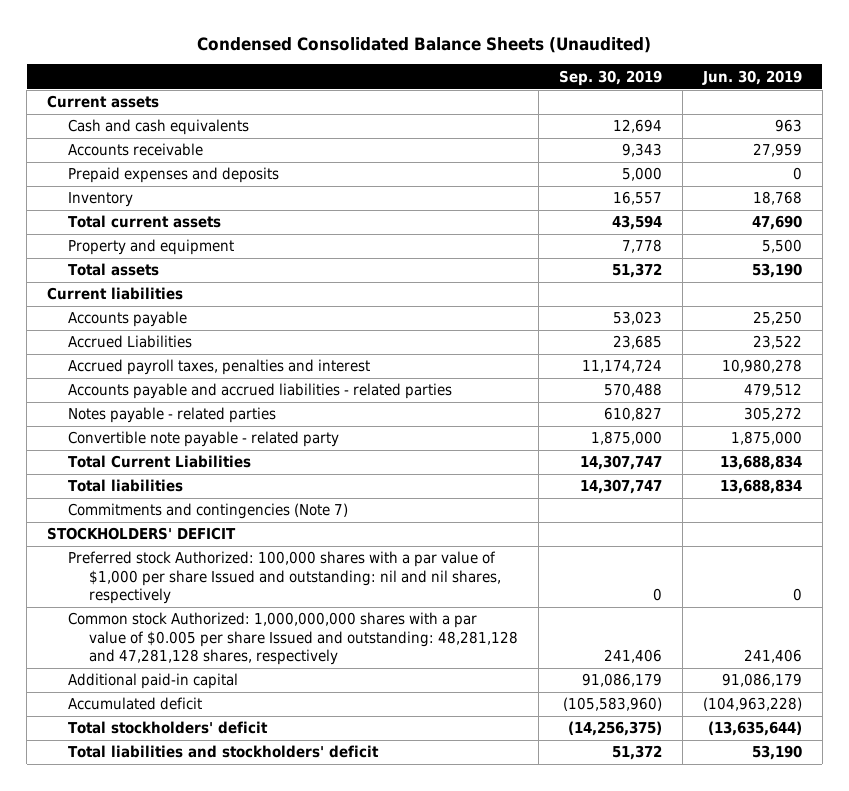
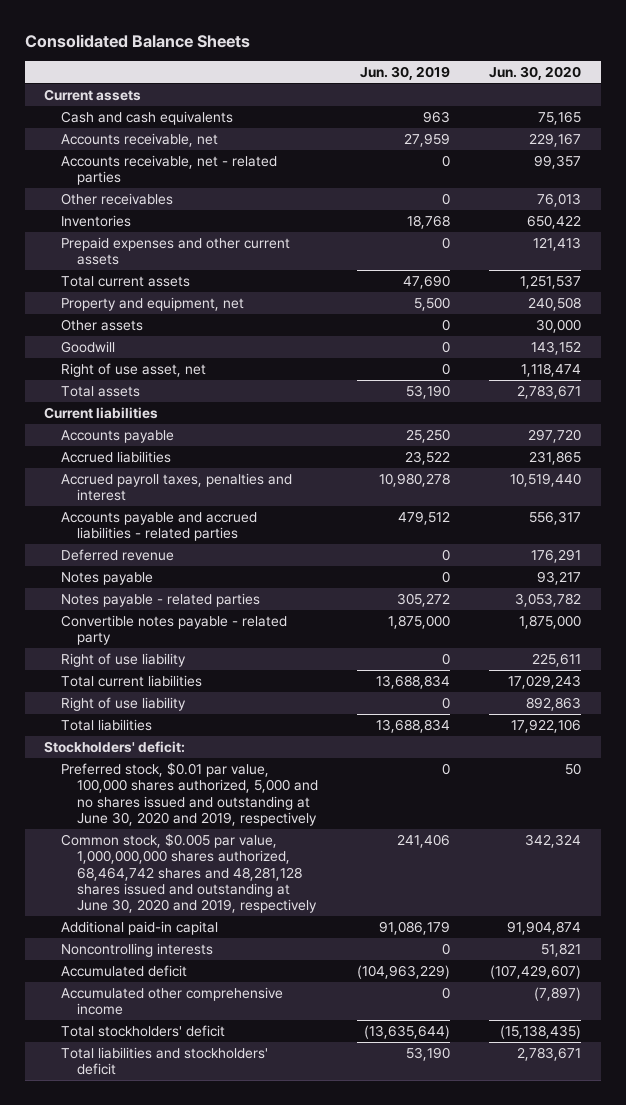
- Condensed Consolidated Balance Sheets (Unaudited)
+ Consolidated Balance Sheets
- | Sep. 30, 2019 | Jun. 30, 2019
+ | Jun. 30, 2019 | Jun. 30, 2020
- Accounts receivable | 9,343 | 27,959
- Prepaid expenses and deposits | 5,000 | 0
- Inventory | 16,557 | 18,768
+ Accounts receivable, net | 27,959 | 229,167
+ Accounts receivable, net - related parties | 0 | 99,357
+ Other receivables | 0 | 76,013
+ Inventories | 18,768 | 650,422
+ Prepaid expenses and other current assets | 0 | 121,413
- Property and equipment | 7,778 | 5,500
+ Property and equipment, net | 5,500 | 240,508
+ Other assets | 0 | 30,000
+ Goodwill | 0 | 143,152
+ Right of use asset, net | 0 | 1,118,474
- Accrued Liabilities | 23,685 | 23,522
+ Accrued liabilities | 23,522 | 231,865
+ Deferred revenue | 0 | 176,291
+ Notes payable | 0 | 93,217
- Convertible note payable - related party | 1,875,000 | 1,875,000
- Total Current Liabilities | 14,307,747 | 13,688,834
+ Convertible notes payable - related party | 1,875,000 | 1,875,000
+ Right of use liability | 0 | 225,611
+ Total current liabilities | 13,688,834 | 17,029,243
+ Right of use liability | 0 | 892,863
- Commitments and contingencies (Note 7)
- STOCKHOLDERS' DEFICIT
- Preferred stock Authorized: 100,000 shares with a par value of $1,000 per share Issued and outstanding: nil and nil shares, respectively | 0 | 0
- Common stock Authorized: 1,000,000,000 shares with a par value of $0.005 per share Issued and outstanding: 48,281,128 and 47,281,128 shares, respectively | 241,406 | 241,406
+ Stockholders' deficit:
+ Preferred stock, $0.01 par value, 100,000 shares authorized, 5,000 and no shares issued and outstanding at June 30, 2020 and 2019, respectively | 0 | 50
+ Common stock, $0.005 par value, 1,000,000,000 shares authorized, 68,464,742 shares and 48,281,128 shares issued and outstanding at June 30, 2020 and 2019, respectively | 241,406 | 342,324
- Accumulated deficit | (105,583,960) | (104,963,228)
+ Noncontrolling interests | 0 | 51,821
+ Accumulated deficit | (104,963,229) | (107,429,607)
+ Accumulated other comprehensive income | 0 | (7,897)

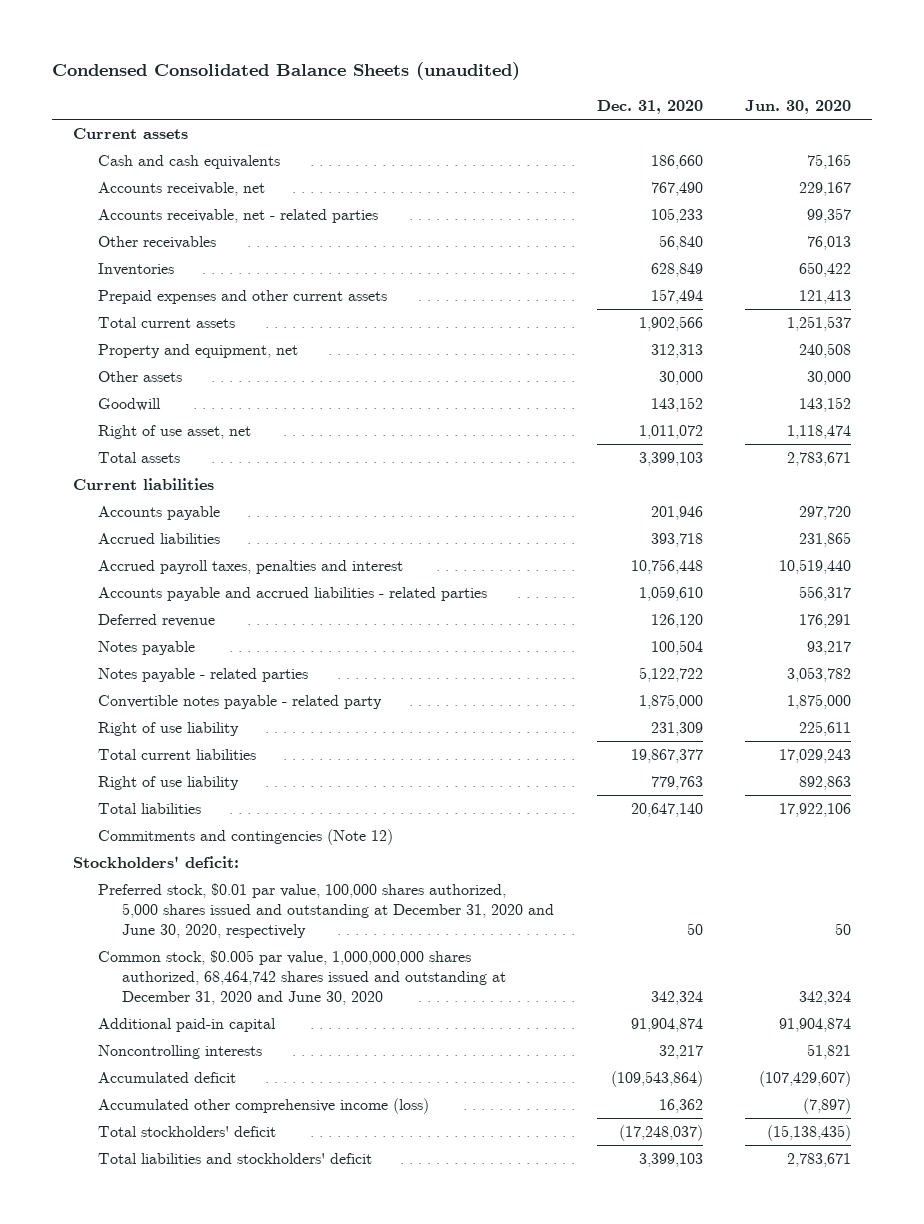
- Consolidated Balance Sheets
+ Condensed Consolidated Balance Sheets (unaudited)
- | Jun. 30, 2019 | Jun. 30, 2020
+ | Dec. 31, 2020 | Jun. 30, 2020
+ Commitments and contingencies (Note 12)
- Preferred stock, $0.01 par value, 100,000 shares authorized, 5,000 and no shares issued and outstanding at June 30, 2020 and 2019, respectively | 0 | 50
- Common stock, $0.005 par value, 1,000,000,000 shares authorized, 68,464,742 shares and 48,281,128 shares issued and outstanding at June 30, 2020 and 2019, respectively | 241,406 | 342,324
+ Preferred stock, $0.01 par value, 100,000 shares authorized, 5,000 shares issued and outstanding at December 31, 2020 and June 30, 2020, respectively | 50 | 50
+ Common stock, $0.005 par value, 1,000,000,000 shares authorized, 68,464,742 shares issued and outstanding at December 31, 2020 and June 30, 2020 | 342,324 | 342,324
- Accumulated other comprehensive income | 0 | (7,897)
+ Accumulated other comprehensive income (loss) | 16,362 | (7,897)

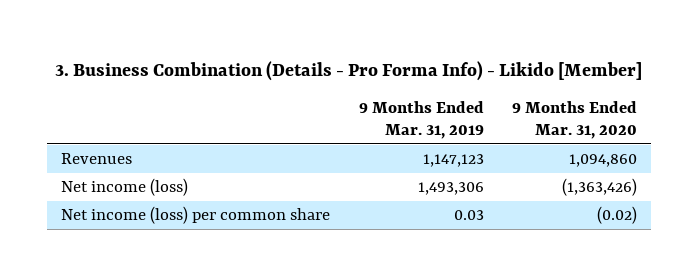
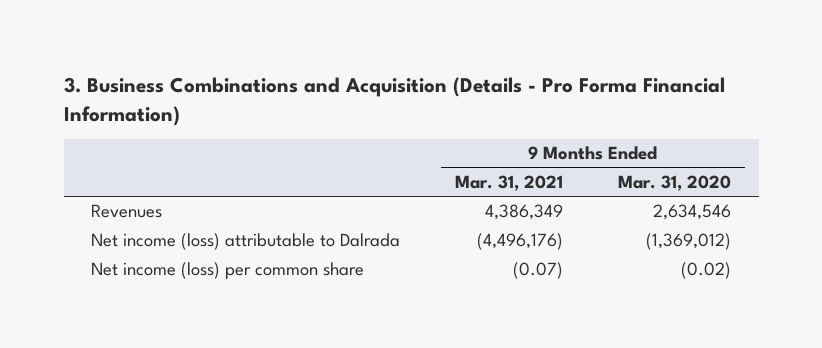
- 3. Business Combination (Details - Pro Forma Info) - Likido [Member]
+ 3. Business Combinations and Acquisition (Details - Pro Forma Financial Information)
- | 9 Months Ended Mar. 31, 2019 | 9 Months Ended Mar. 31, 2020
+ | 9 Months Ended Mar. 31, 2021 | 9 Months Ended Mar. 31, 2020
- Revenues | 1,147,123 | 1,094,860
- Net income (loss) | 1,493,306 | (1,363,426)
+ Revenues | 4,386,349 | 2,634,546
+ Net income (loss) attributable to Dalrada | (4,496,176) | (1,369,012)

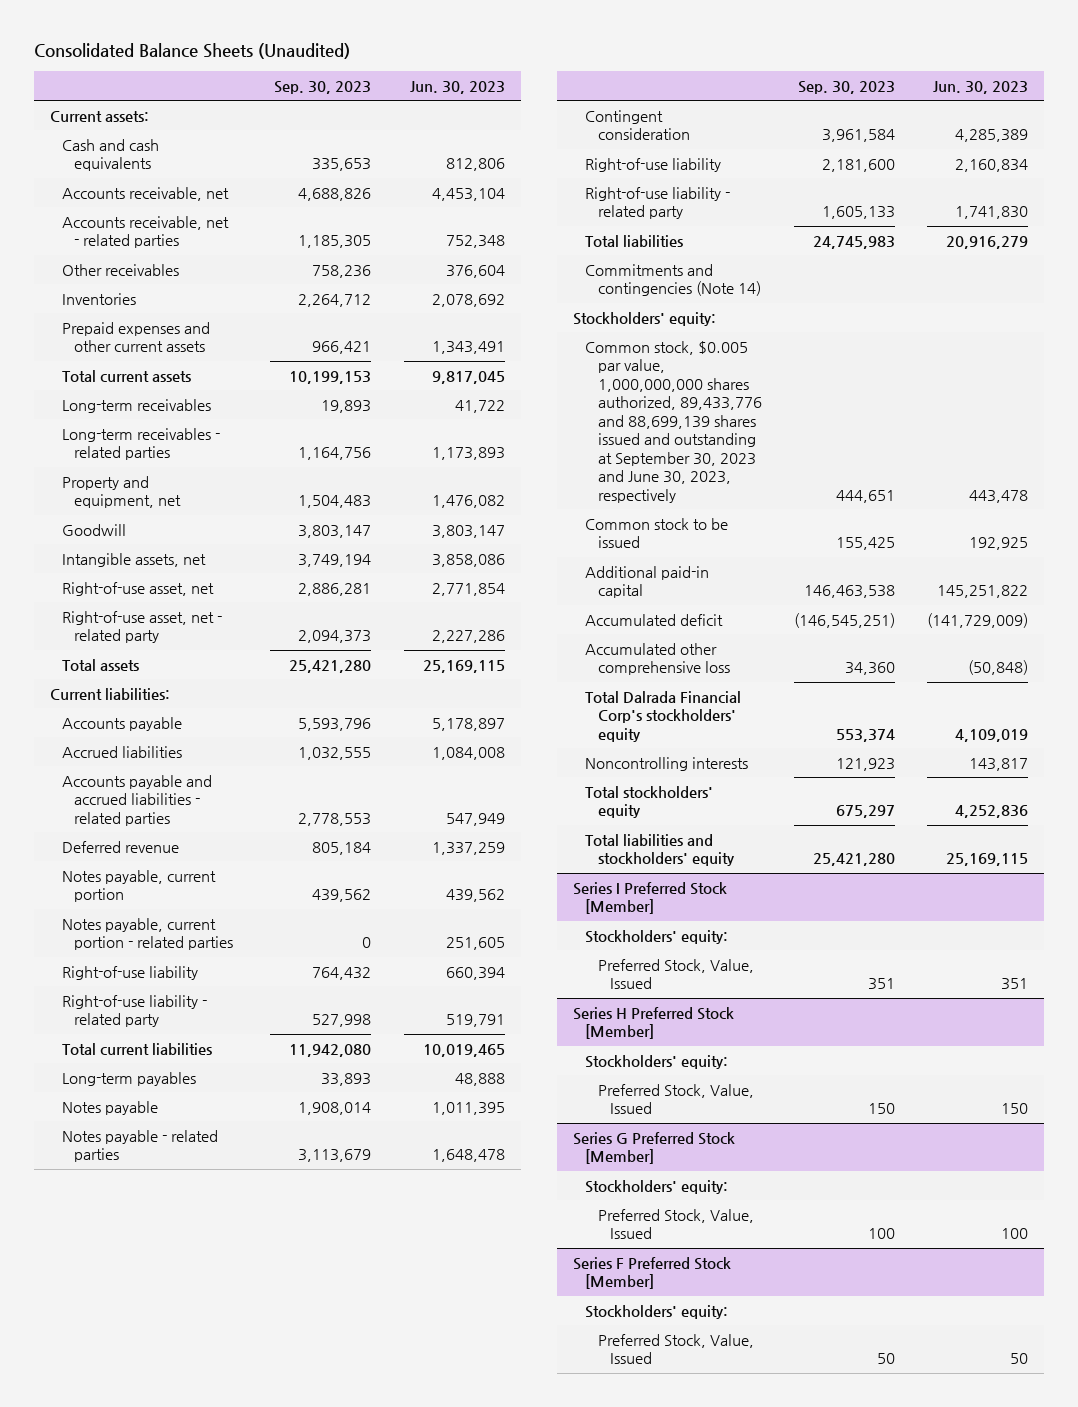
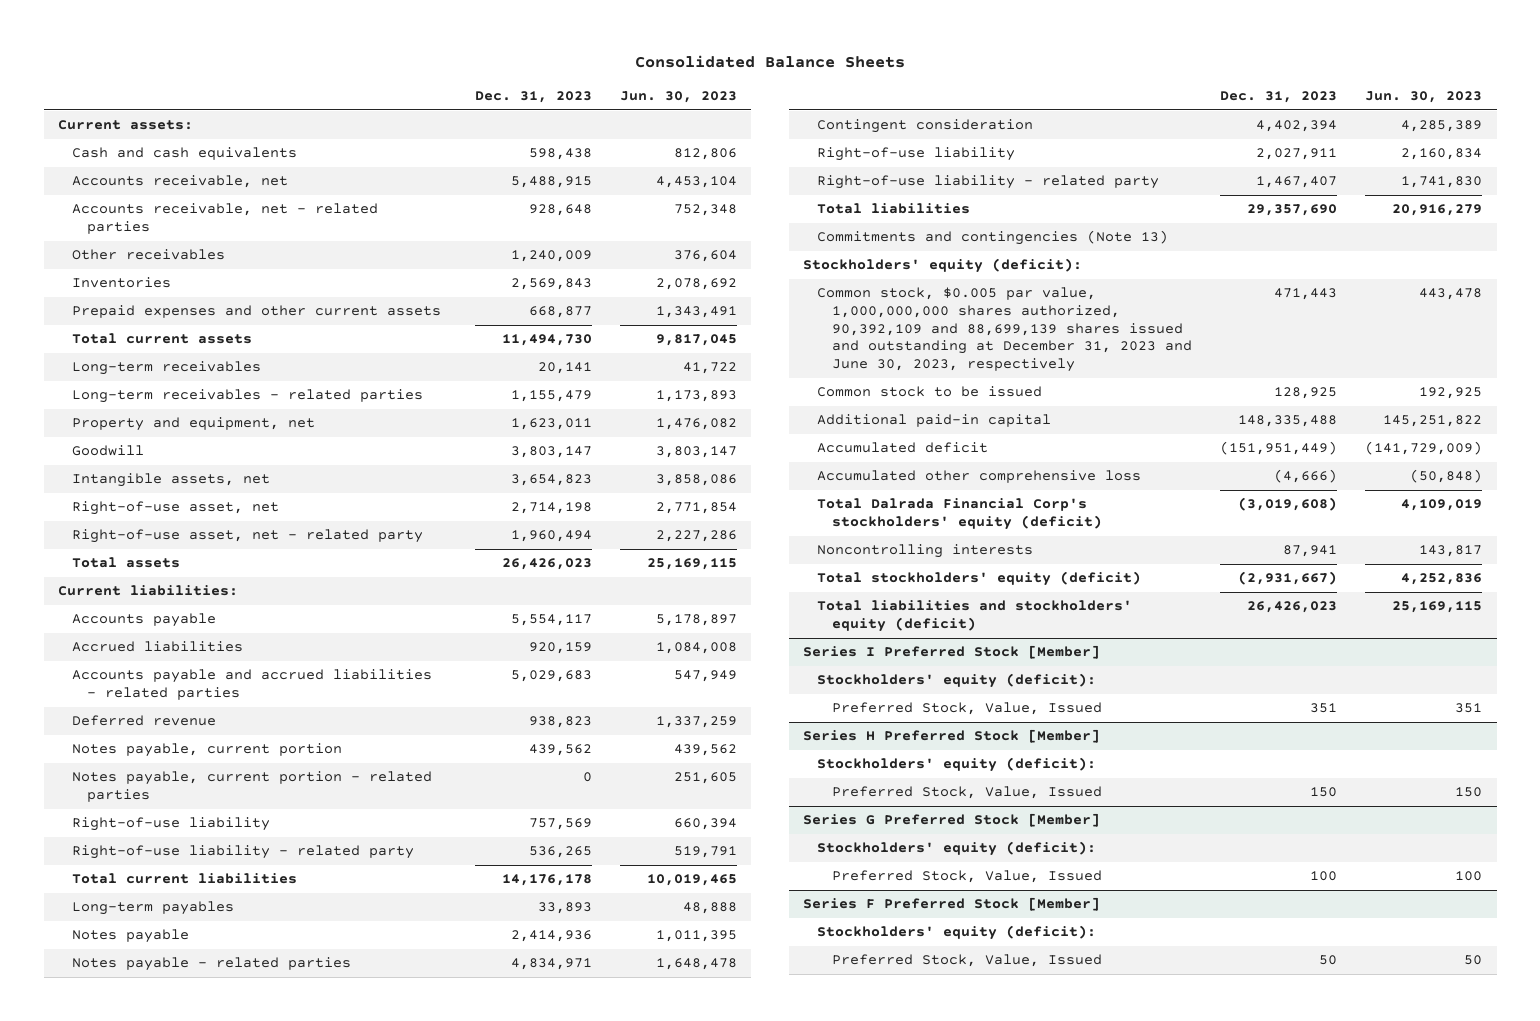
- Consolidated Balance Sheets (Unaudited)
+ Consolidated Balance Sheets
- | Sep. 30, 2023 | Jun. 30, 2023
+ | Dec. 31, 2023 | Jun. 30, 2023
- Commitments and contingencies (Note 14)
- Stockholders' equity:
- Common stock, $0.005 par value, 1,000,000,000 shares authorized, 89,433,776 and 88,699,139 shares issued and outstanding at September 30, 2023 and June 30, 2023, respectively | 444,651 | 443,478
+ Commitments and contingencies (Note 13)
+ Stockholders' equity (deficit):
+ Common stock, $0.005 par value, 1,000,000,000 shares authorized, 90,392,109 and 88,699,139 shares issued and outstanding at December 31, 2023 and June 30, 2023, respectively | 471,443 | 443,478
- Total Dalrada Financial Corp's stockholders' equity | 553,374 | 4,109,019
+ Total Dalrada Financial Corp's stockholders' equity (deficit) | (3,019,608) | 4,109,019
- Total stockholders' equity | 675,297 | 4,252,836
- Total liabilities and stockholders' equity | 25,421,280 | 25,169,115
+ Total stockholders' equity (deficit) | (2,931,667) | 4,252,836
+ Total liabilities and stockholders' equity (deficit) | 26,426,023 | 25,169,115
@ Series I Preferred Stock [Member]
- Stockholders' equity:
+ Stockholders' equity (deficit):
@ Series H Preferred Stock [Member]
- Stockholders' equity:
+ Stockholders' equity (deficit):
@ Series G Preferred Stock [Member]
- Stockholders' equity:
+ Stockholders' equity (deficit):
@ Series F Preferred Stock [Member]
- Stockholders' equity:
+ Stockholders' equity (deficit):

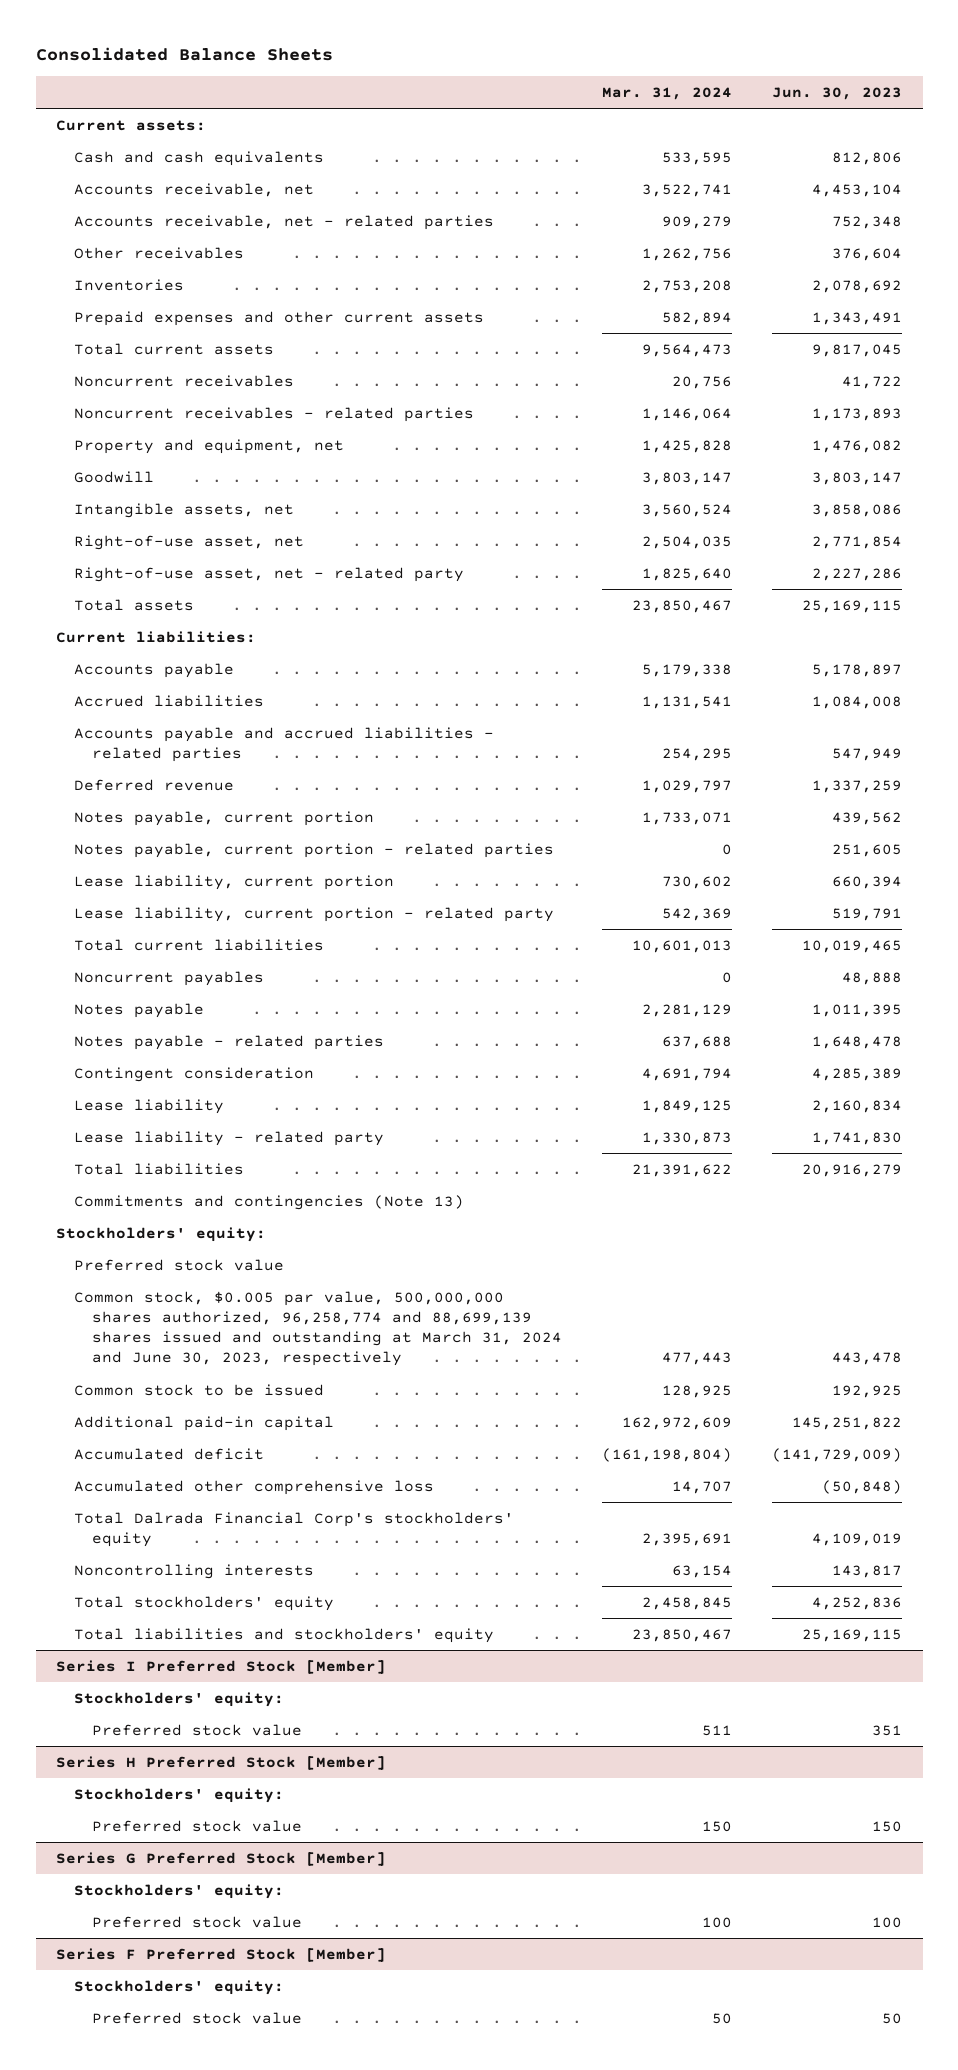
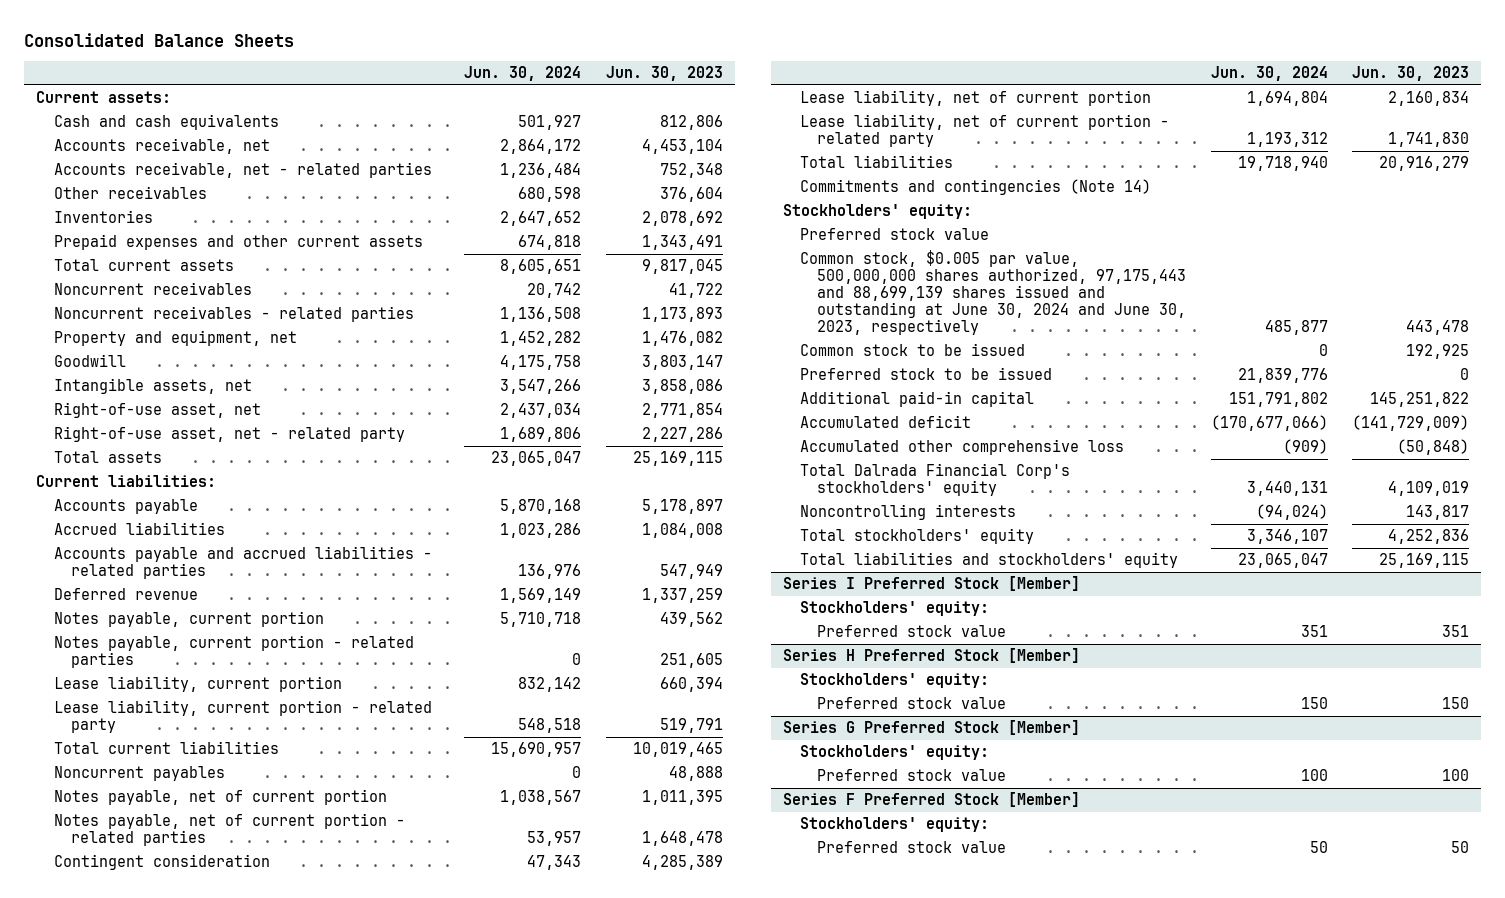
- | Mar. 31, 2024 | Jun. 30, 2023
+ | Jun. 30, 2024 | Jun. 30, 2023
- Notes payable | 2,281,129 | 1,011,395
- Notes payable - related parties | 637,688 | 1,648,478
+ Notes payable, net of current portion | 1,038,567 | 1,011,395
+ Notes payable, net of current portion - related parties | 53,957 | 1,648,478
- Lease liability | 1,849,125 | 2,160,834
- Lease liability - related party | 1,330,873 | 1,741,830
+ Lease liability, net of current portion | 1,694,804 | 2,160,834
+ Lease liability, net of current portion - related party | 1,193,312 | 1,741,830
- Commitments and contingencies (Note 13)
+ Commitments and contingencies (Note 14)
- Common stock, $0.005 par value, 500,000,000 shares authorized, 96,258,774 and 88,699,139 shares issued and outstanding at March 31, 2024 and June 30, 2023, respectively | 477,443 | 443,478
+ Common stock, $0.005 par value, 500,000,000 shares authorized, 97,175,443 and 88,699,139 shares issued and outstanding at June 30, 2024 and June 30, 2023, respectively | 485,877 | 443,478
+ Preferred stock to be issued | 21,839,776 | 0

